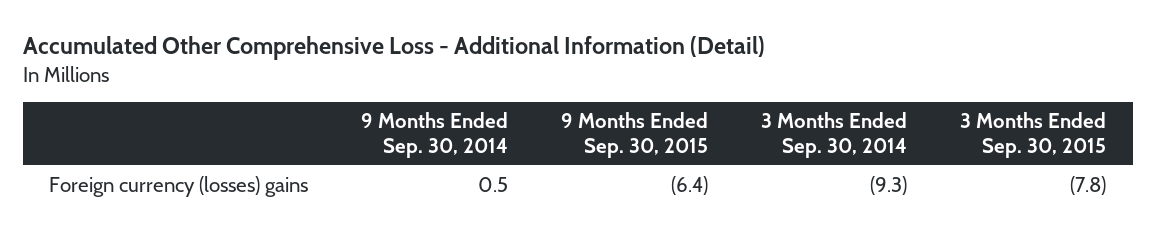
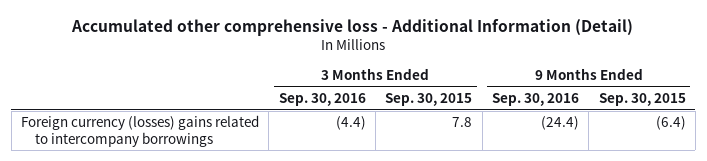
- Accumulated Other Comprehensive Loss - Additional Information (Detail)
+ Accumulated other comprehensive loss - Additional Information (Detail)
- | 9 Months Ended Sep. 30, 2014 | 9 Months Ended Sep. 30, 2015 | 3 Months Ended Sep. 30, 2014 | 3 Months Ended Sep. 30, 2015
+ | 3 Months Ended Sep. 30, 2016 | 3 Months Ended Sep. 30, 2015 | 9 Months Ended Sep. 30, 2016 | 9 Months Ended Sep. 30, 2015
- Foreign currency (losses) gains | 0.5 | (6.4) | (9.3) | (7.8)
+ Foreign currency (losses) gains related to intercompany borrowings | (4.4) | 7.8 | (24.4) | (6.4)

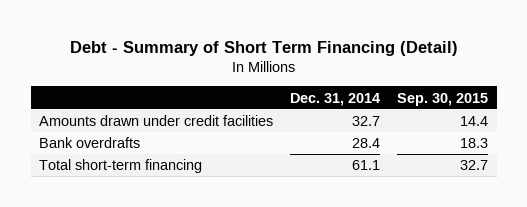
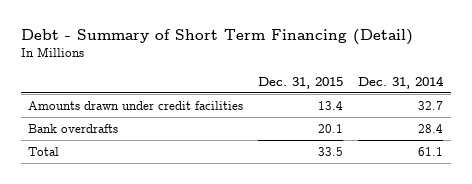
- | Dec. 31, 2014 | Sep. 30, 2015
+ | Dec. 31, 2015 | Dec. 31, 2014
- Total short-term financing | 61.1 | 32.7
+ Total | 33.5 | 61.1

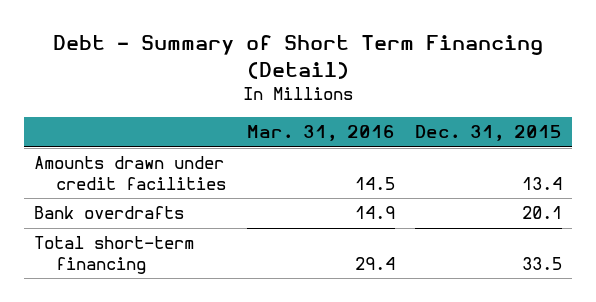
- | Dec. 31, 2015 | Dec. 31, 2014
+ | Mar. 31, 2016 | Dec. 31, 2015
- Total | 33.5 | 61.1
+ Total short-term financing | 29.4 | 33.5

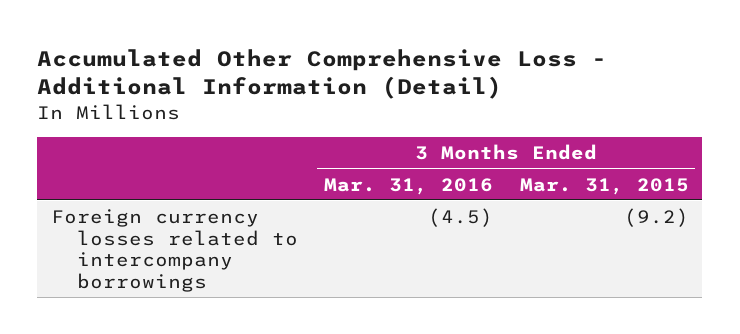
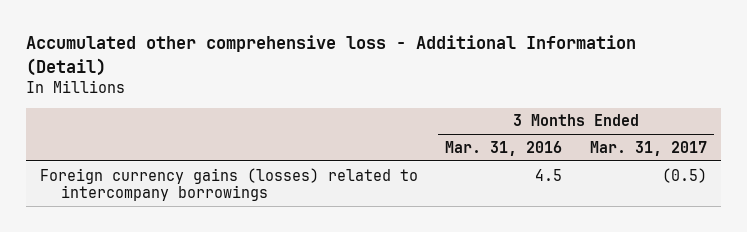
- Accumulated Other Comprehensive Loss - Additional Information (Detail)
+ Accumulated other comprehensive loss - Additional Information (Detail)
- | 3 Months Ended Mar. 31, 2016 | 3 Months Ended Mar. 31, 2015
+ | 3 Months Ended Mar. 31, 2016 | 3 Months Ended Mar. 31, 2017
- Foreign currency losses related to intercompany borrowings | (4.5) | (9.2)
+ Foreign currency gains (losses) related to intercompany borrowings | 4.5 | (0.5)

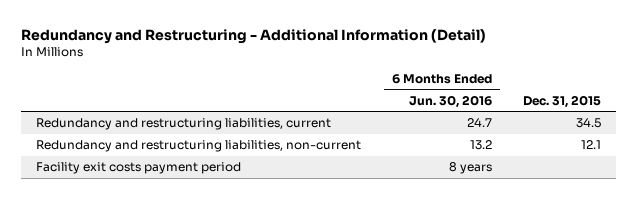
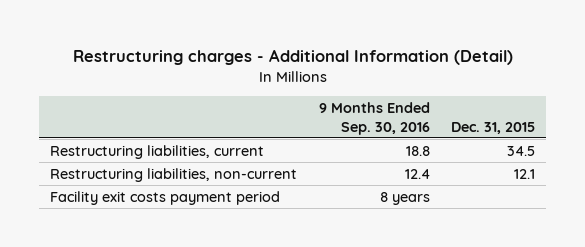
- Redundancy and Restructuring - Additional Information (Detail)
+ Restructuring charges - Additional Information (Detail)
- | 6 Months Ended Jun. 30, 2016 | Dec. 31, 2015
+ | 9 Months Ended Sep. 30, 2016 | Dec. 31, 2015
- Redundancy and restructuring liabilities, current | 24.7 | 34.5
- Redundancy and restructuring liabilities, non-current | 13.2 | 12.1
+ Restructuring liabilities, current | 18.8 | 34.5
+ Restructuring liabilities, non-current | 12.4 | 12.1

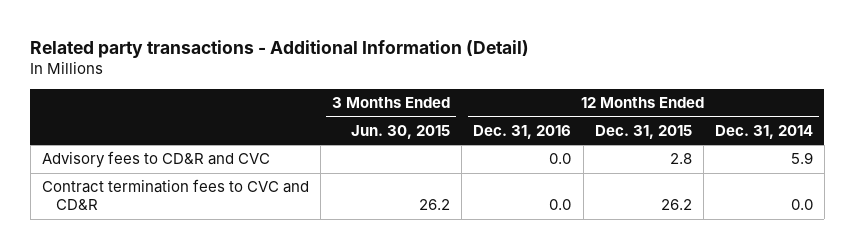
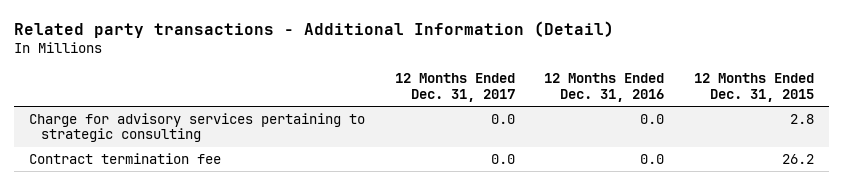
- | 3 Months Ended Jun. 30, 2015 | 12 Months Ended Dec. 31, 2016 | 12 Months Ended Dec. 31, 2015 | 12 Months Ended Dec. 31, 2014
+ | 12 Months Ended Dec. 31, 2017 | 12 Months Ended Dec. 31, 2016 | 12 Months Ended Dec. 31, 2015
- Advisory fees to CD&R and CVC | | 0.0 | 2.8 | 5.9
- Contract termination fees to CVC and CD&R | 26.2 | 0.0 | 26.2 | 0.0
+ Charge for advisory services pertaining to strategic consulting | 0.0 | 0.0 | 2.8
+ Contract termination fee | 0.0 | 0.0 | 26.2

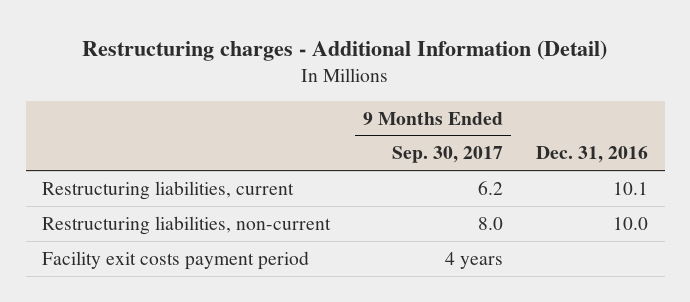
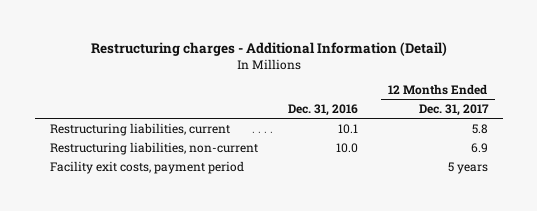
- | 9 Months Ended Sep. 30, 2017 | Dec. 31, 2016
+ | Dec. 31, 2016 | 12 Months Ended Dec. 31, 2017
- Facility exit costs payment period | 4 years |
+ Facility exit costs, payment period | | 5 years

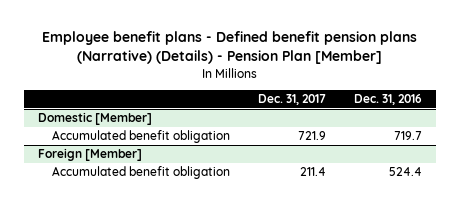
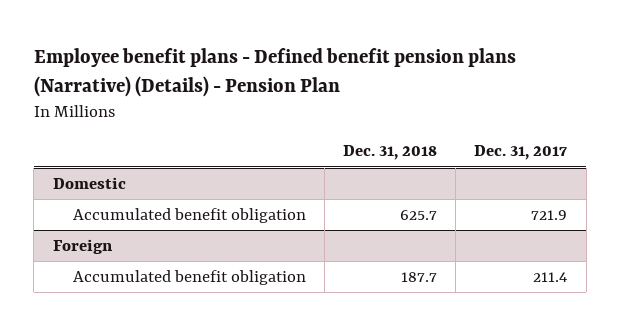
- Employee benefit plans - Defined benefit pension plans (Narrative) (Details) - Pension Plan [Member]
+ Employee benefit plans - Defined benefit pension plans (Narrative) (Details) - Pension Plan
- | Dec. 31, 2017 | Dec. 31, 2016
+ | Dec. 31, 2018 | Dec. 31, 2017
- Domestic [Member]
+ Domestic
- Foreign [Member]
+ Foreign

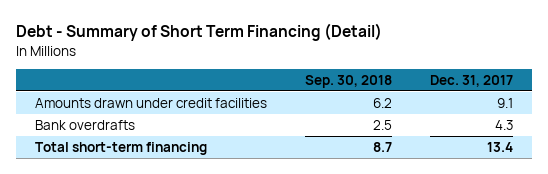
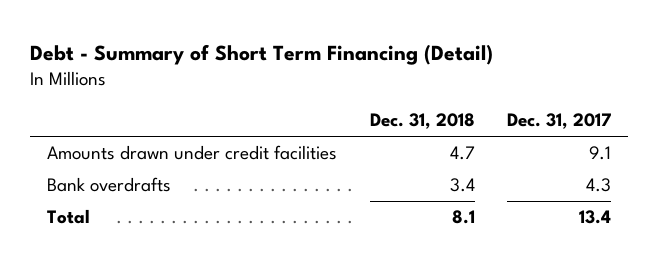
- | Sep. 30, 2018 | Dec. 31, 2017
+ | Dec. 31, 2018 | Dec. 31, 2017
- Total short-term financing | 8.7 | 13.4
+ Total | 8.1 | 13.4

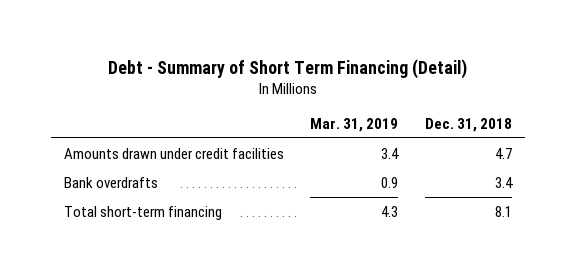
- | Dec. 31, 2018 | Dec. 31, 2017
+ | Mar. 31, 2019 | Dec. 31, 2018
- Total | 8.1 | 13.4
+ Total short-term financing | 4.3 | 8.1

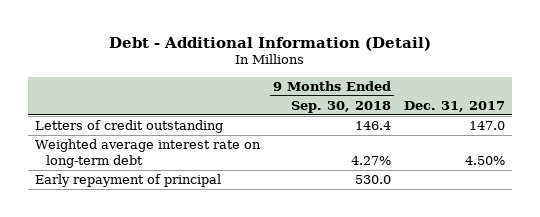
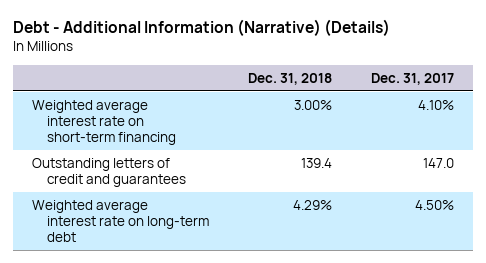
- Debt - Additional Information (Detail)
+ Debt - Additional Information (Narrative) (Details)
- | 9 Months Ended Sep. 30, 2018 | Dec. 31, 2017
+ | Dec. 31, 2018 | Dec. 31, 2017
- Letters of credit outstanding | 146.4 | 147.0
+ Weighted average interest rate on short-term financing | 3.00% | 4.10%
+ Outstanding letters of credit and guarantees | 139.4 | 147.0
- Early repayment of principal | 530.0 |

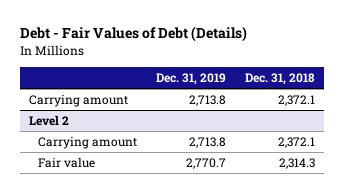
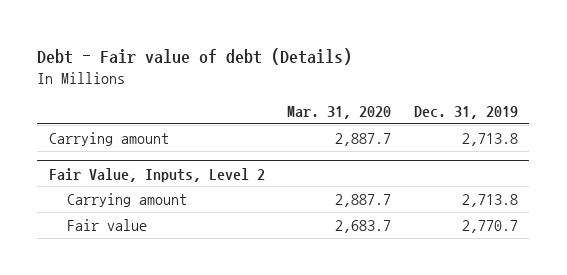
- Debt - Fair Values of Debt (Details)
+ Debt - Fair value of debt (Details)
- | Dec. 31, 2019 | Dec. 31, 2018
+ | Mar. 31, 2020 | Dec. 31, 2019
- Level 2
+ Fair Value, Inputs, Level 2

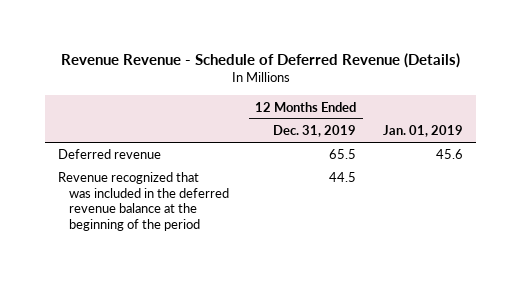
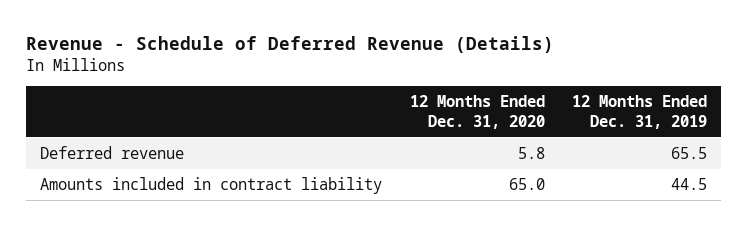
- Revenue Revenue - Schedule of Deferred Revenue (Details)
+ Revenue - Schedule of Deferred Revenue (Details)
- | 12 Months Ended Dec. 31, 2019 | Jan. 01, 2019
+ | 12 Months Ended Dec. 31, 2020 | 12 Months Ended Dec. 31, 2019
- Revenue recognized that was included in the deferred revenue balance at the beginning of the period | 44.5 |
+ Amounts included in contract liability | 65.0 | 44.5

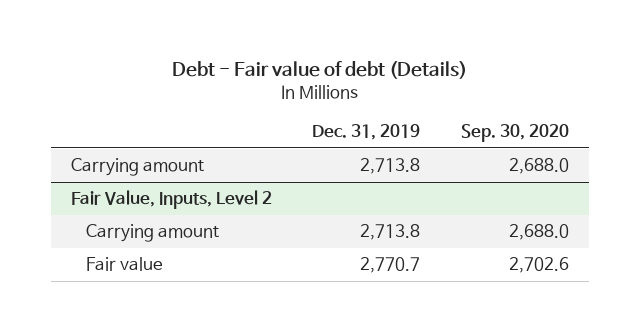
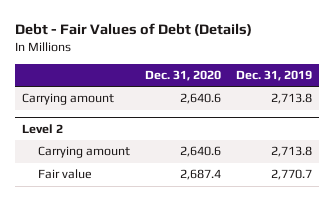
- Debt - Fair value of debt (Details)
+ Debt - Fair Values of Debt (Details)
- | Dec. 31, 2019 | Sep. 30, 2020
+ | Dec. 31, 2020 | Dec. 31, 2019
- Fair Value, Inputs, Level 2
+ Level 2

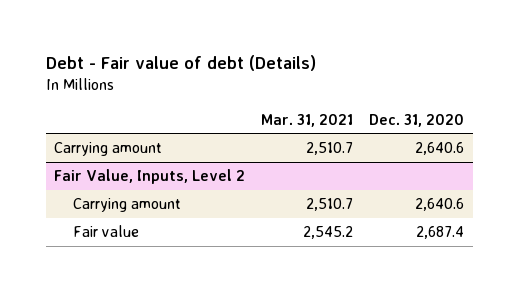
- Debt - Fair Values of Debt (Details)
+ Debt - Fair value of debt (Details)
- | Dec. 31, 2020 | Dec. 31, 2019
+ | Mar. 31, 2021 | Dec. 31, 2020
- Level 2
+ Fair Value, Inputs, Level 2

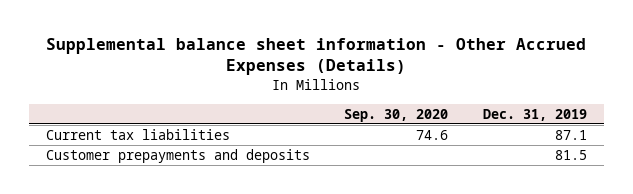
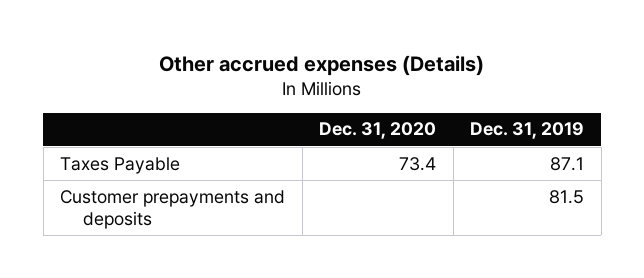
- Supplemental balance sheet information - Other Accrued Expenses (Details)
+ Other accrued expenses (Details)
- | Sep. 30, 2020 | Dec. 31, 2019
+ | Dec. 31, 2020 | Dec. 31, 2019
- Current tax liabilities | 74.6 | 87.1
+ Taxes Payable | 73.4 | 87.1

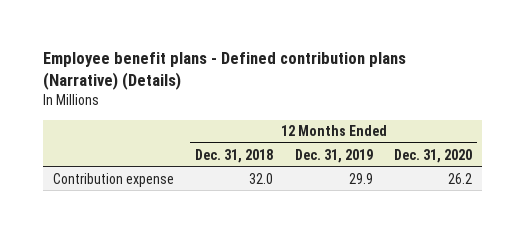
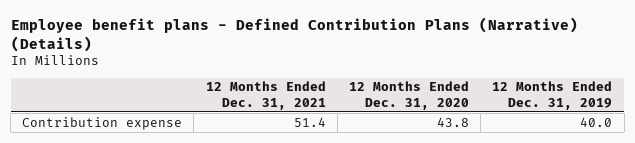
- Employee benefit plans - Defined contribution plans (Narrative) (Details)
+ Employee benefit plans - Defined Contribution Plans (Narrative) (Details)
- | 12 Months Ended Dec. 31, 2018 | 12 Months Ended Dec. 31, 2019 | 12 Months Ended Dec. 31, 2020
+ | 12 Months Ended Dec. 31, 2021 | 12 Months Ended Dec. 31, 2020 | 12 Months Ended Dec. 31, 2019
- Contribution expense | 32.0 | 29.9 | 26.2
+ Contribution expense | 51.4 | 43.8 | 40.0

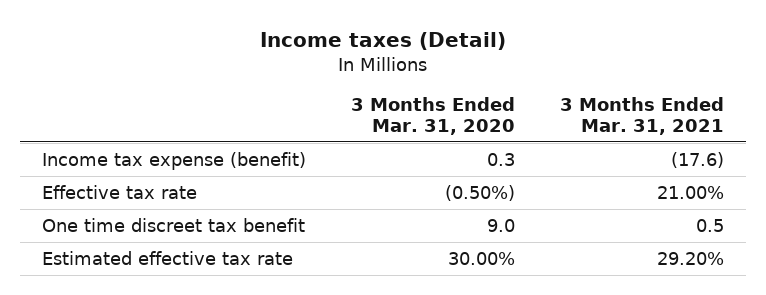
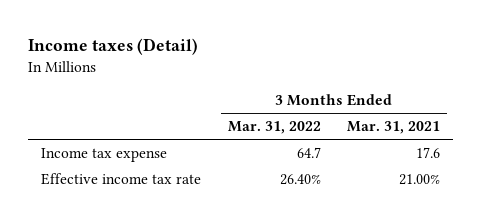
- | 3 Months Ended Mar. 31, 2020 | 3 Months Ended Mar. 31, 2021
+ | 3 Months Ended Mar. 31, 2022 | 3 Months Ended Mar. 31, 2021
- Income tax expense (benefit) | 0.3 | (17.6)
- Effective tax rate | (0.50%) | 21.00%
- One time discreet tax benefit | 9.0 | 0.5
- Estimated effective tax rate | 30.00% | 29.20%
+ Income tax expense | 64.7 | 17.6
+ Effective income tax rate | 26.40% | 21.00%

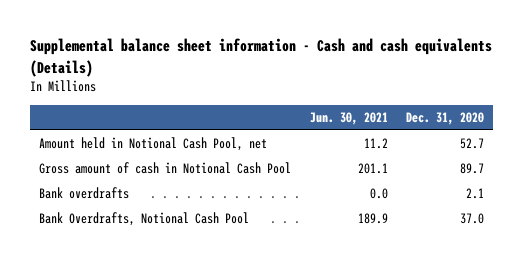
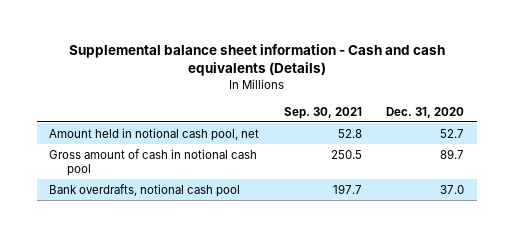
- | Jun. 30, 2021 | Dec. 31, 2020
+ | Sep. 30, 2021 | Dec. 31, 2020
- Amount held in Notional Cash Pool, net | 11.2 | 52.7
- Gross amount of cash in Notional Cash Pool | 201.1 | 89.7
- Bank overdrafts | 0.0 | 2.1
- Bank Overdrafts, Notional Cash Pool | 189.9 | 37.0
+ Amount held in notional cash pool, net | 52.8 | 52.7
+ Gross amount of cash in notional cash pool | 250.5 | 89.7
+ Bank overdrafts, notional cash pool | 197.7 | 37.0

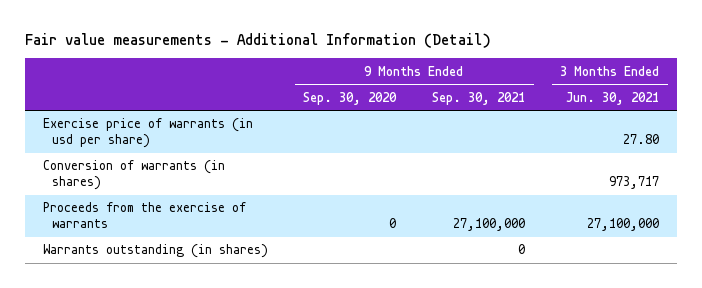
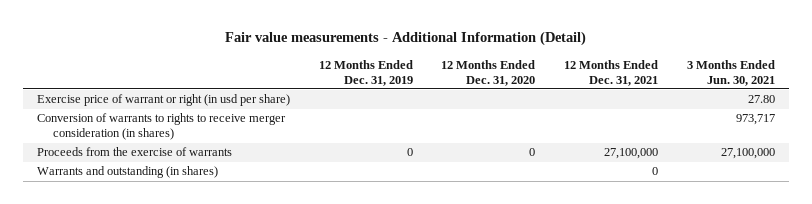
- | 9 Months Ended Sep. 30, 2020 | 9 Months Ended Sep. 30, 2021 | 3 Months Ended Jun. 30, 2021
+ | 12 Months Ended Dec. 31, 2019 | 12 Months Ended Dec. 31, 2020 | 12 Months Ended Dec. 31, 2021 | 3 Months Ended Jun. 30, 2021
- Exercise price of warrants (in usd per share) | | | 27.80
- Conversion of warrants (in shares) | | | 973,717
+ Exercise price of warrant or right (in usd per share) | | | | 27.80
+ Conversion of warrants to rights to receive merger consideration (in shares) | | | | 973,717
- Warrants outstanding (in shares) | | 0 |
+ Warrants and outstanding (in shares) | | | 0 |

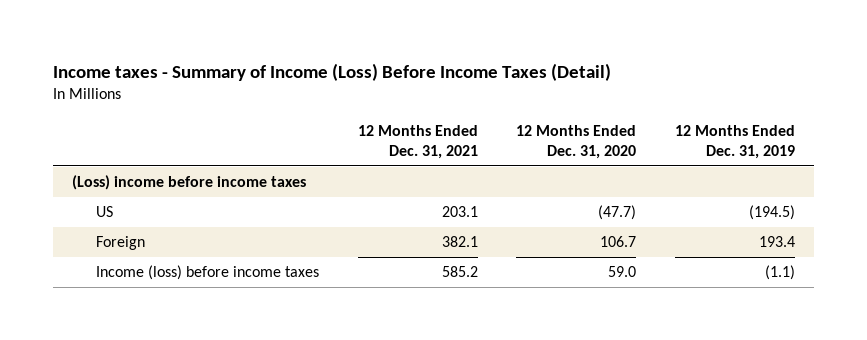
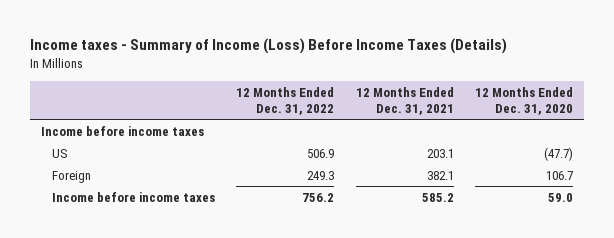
- Income taxes - Summary of Income (Loss) Before Income Taxes (Detail)
+ Income taxes - Summary of Income (Loss) Before Income Taxes (Details)
- | 12 Months Ended Dec. 31, 2021 | 12 Months Ended Dec. 31, 2020 | 12 Months Ended Dec. 31, 2019
+ | 12 Months Ended Dec. 31, 2022 | 12 Months Ended Dec. 31, 2021 | 12 Months Ended Dec. 31, 2020
- (Loss) income before income taxes
+ Income before income taxes
- Income (loss) before income taxes | 585.2 | 59.0 | (1.1)
+ Income before income taxes | 756.2 | 585.2 | 59.0

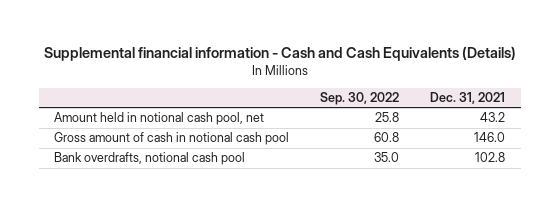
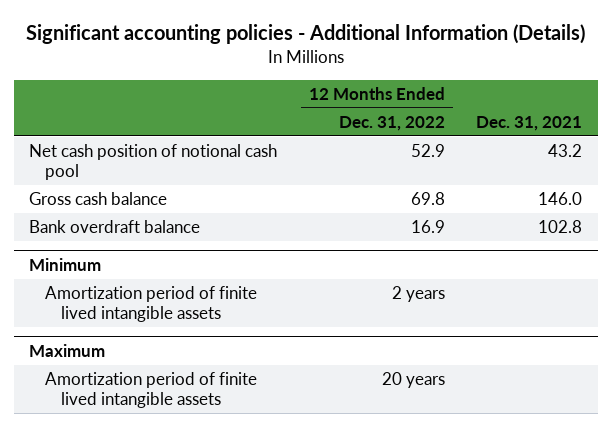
- Supplemental financial information - Cash and Cash Equivalents (Details)
+ Significant accounting policies - Additional Information (Details)
- | Sep. 30, 2022 | Dec. 31, 2021
+ | 12 Months Ended Dec. 31, 2022 | Dec. 31, 2021
- Amount held in notional cash pool, net | 25.8 | 43.2
- Gross amount of cash in notional cash pool | 60.8 | 146.0
- Bank overdrafts, notional cash pool | 35.0 | 102.8
+ Net cash position of notional cash pool | 52.9 | 43.2
+ Gross cash balance | 69.8 | 146.0
+ Bank overdraft balance | 16.9 | 102.8
+ Minimum
+ Amortization period of finite lived intangible assets | 2 years |
+ Maximum
+ Amortization period of finite lived intangible assets | 20 years |

